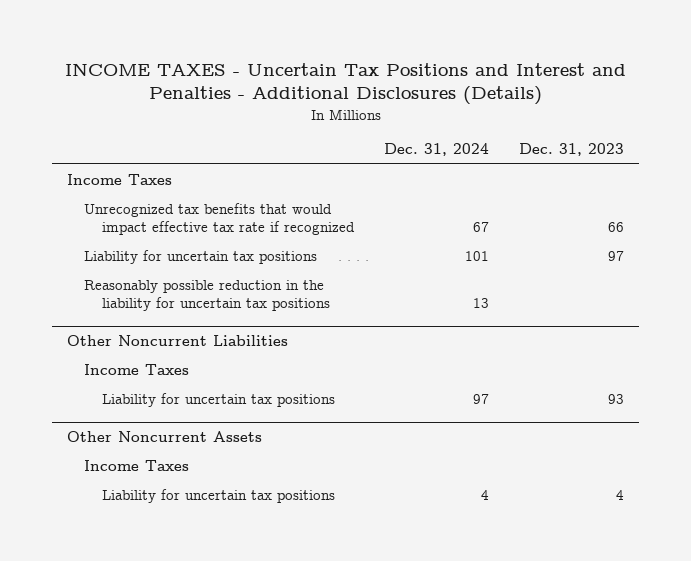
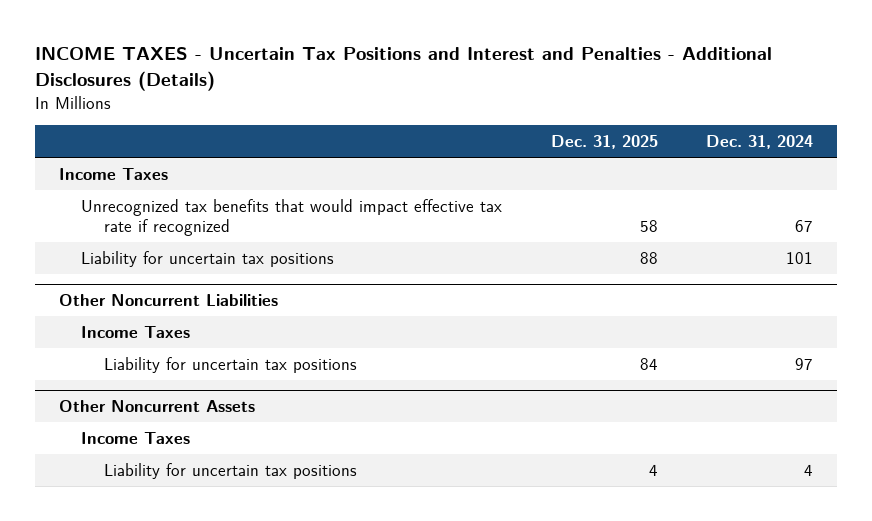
- | Dec. 31, 2024 | Dec. 31, 2023
+ | Dec. 31, 2025 | Dec. 31, 2024
- Reasonably possible reduction in the liability for uncertain tax positions | 13 |

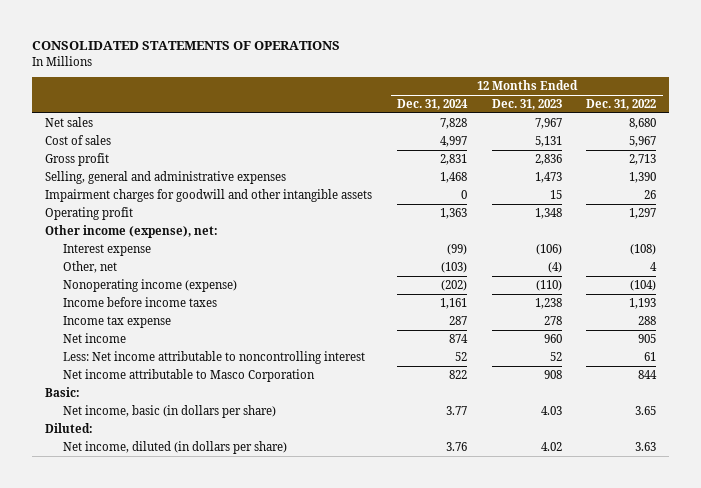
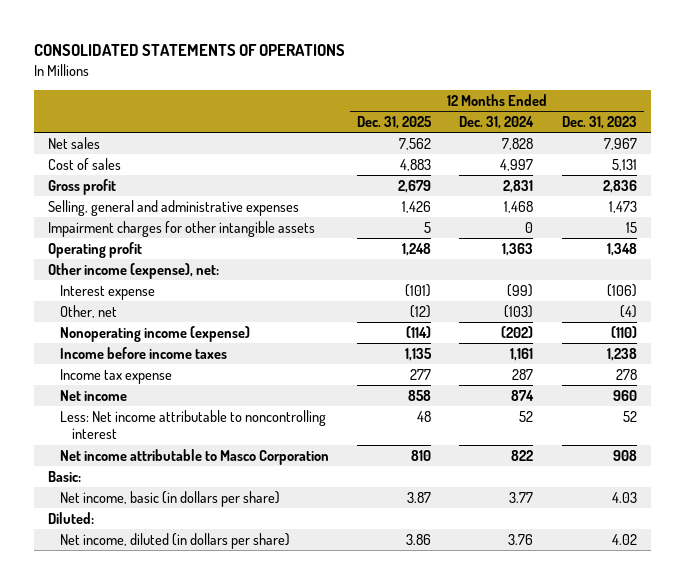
- | 12 Months Ended Dec. 31, 2024 | 12 Months Ended Dec. 31, 2023 | 12 Months Ended Dec. 31, 2022
+ | 12 Months Ended Dec. 31, 2025 | 12 Months Ended Dec. 31, 2024 | 12 Months Ended Dec. 31, 2023
- Impairment charges for goodwill and other intangible assets | 0 | 15 | 26
+ Impairment charges for other intangible assets | 5 | 0 | 15

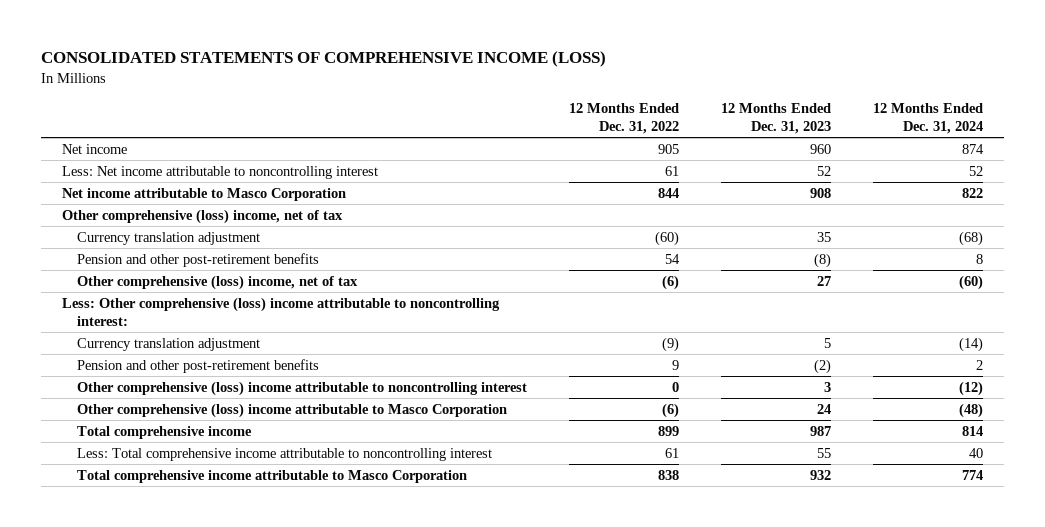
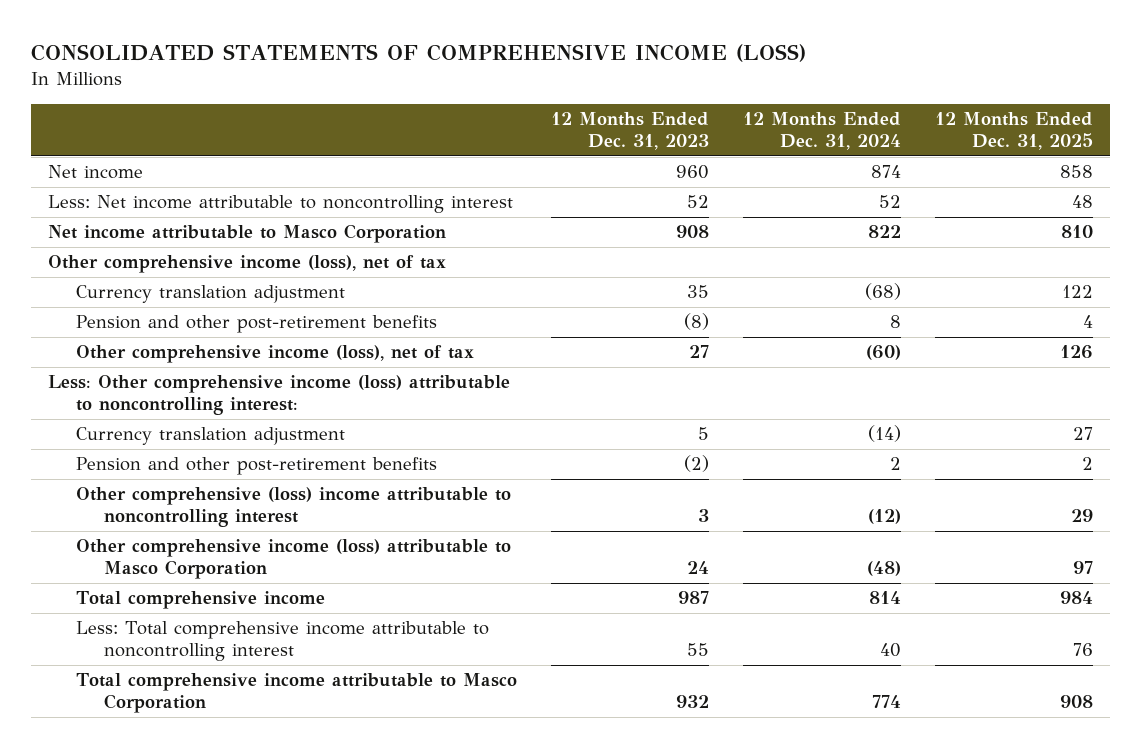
- | 12 Months Ended Dec. 31, 2022 | 12 Months Ended Dec. 31, 2023 | 12 Months Ended Dec. 31, 2024
+ | 12 Months Ended Dec. 31, 2023 | 12 Months Ended Dec. 31, 2024 | 12 Months Ended Dec. 31, 2025
- Other comprehensive (loss) income, net of tax
+ Other comprehensive income (loss), net of tax
- Other comprehensive (loss) income, net of tax | (6) | 27 | (60)
- Less: Other comprehensive (loss) income attributable to noncontrolling interest:
+ Other comprehensive income (loss), net of tax | 27 | (60) | 126
+ Less: Other comprehensive income (loss) attributable to noncontrolling interest:
- Other comprehensive (loss) income attributable to Masco Corporation | (6) | 24 | (48)
+ Other comprehensive income (loss) attributable to Masco Corporation | 24 | (48) | 97

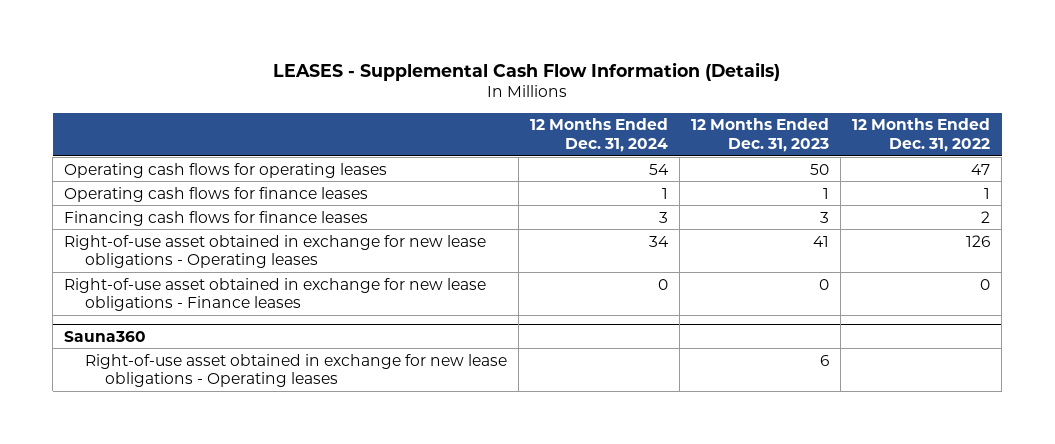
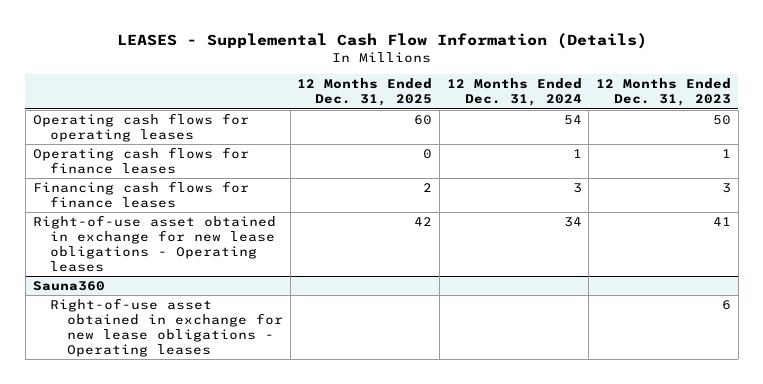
- | 12 Months Ended Dec. 31, 2024 | 12 Months Ended Dec. 31, 2023 | 12 Months Ended Dec. 31, 2022
+ | 12 Months Ended Dec. 31, 2025 | 12 Months Ended Dec. 31, 2024 | 12 Months Ended Dec. 31, 2023
- Right-of-use asset obtained in exchange for new lease obligations - Finance leases | 0 | 0 | 0

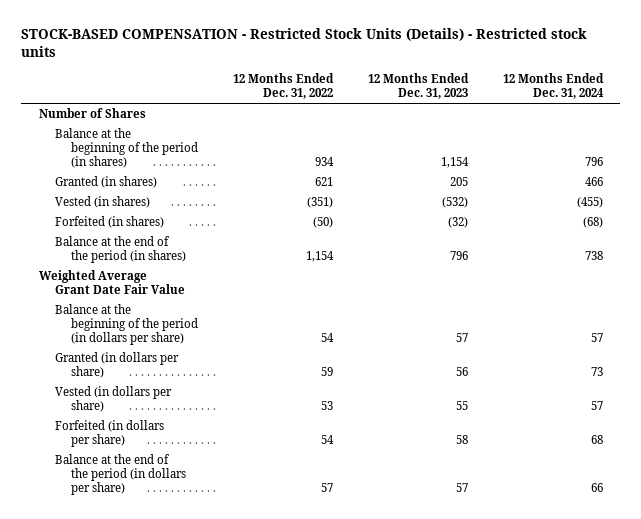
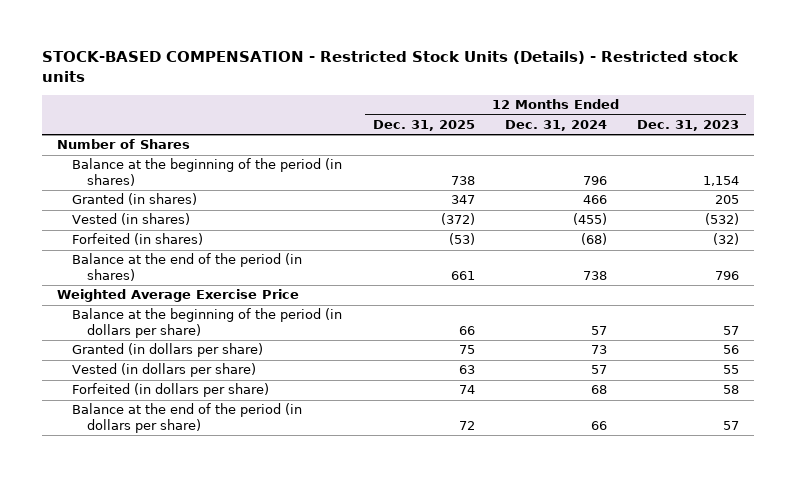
- | 12 Months Ended Dec. 31, 2022 | 12 Months Ended Dec. 31, 2023 | 12 Months Ended Dec. 31, 2024
+ | 12 Months Ended Dec. 31, 2025 | 12 Months Ended Dec. 31, 2024 | 12 Months Ended Dec. 31, 2023
- Weighted Average Grant Date Fair Value
+ Weighted Average Exercise Price

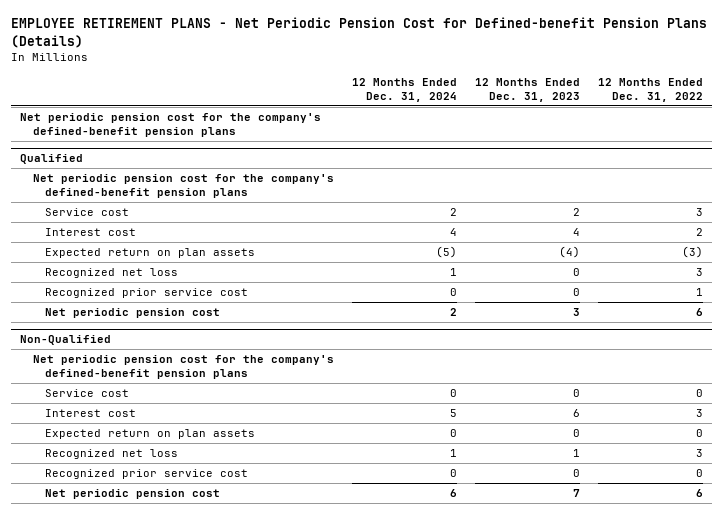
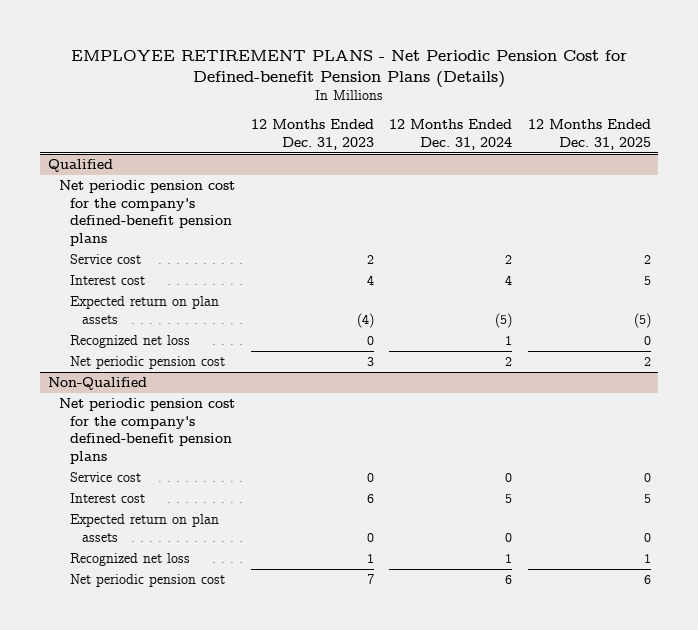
- | 12 Months Ended Dec. 31, 2024 | 12 Months Ended Dec. 31, 2023 | 12 Months Ended Dec. 31, 2022
+ | 12 Months Ended Dec. 31, 2023 | 12 Months Ended Dec. 31, 2024 | 12 Months Ended Dec. 31, 2025
- Net periodic pension cost for the company's defined-benefit pension plans
@ Qualified
- Recognized prior service cost | 0 | 0 | 1
@ Non-Qualified
- Recognized prior service cost | 0 | 0 | 0

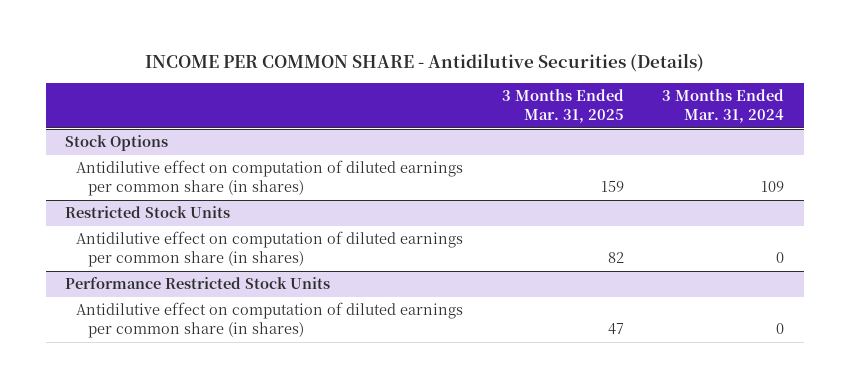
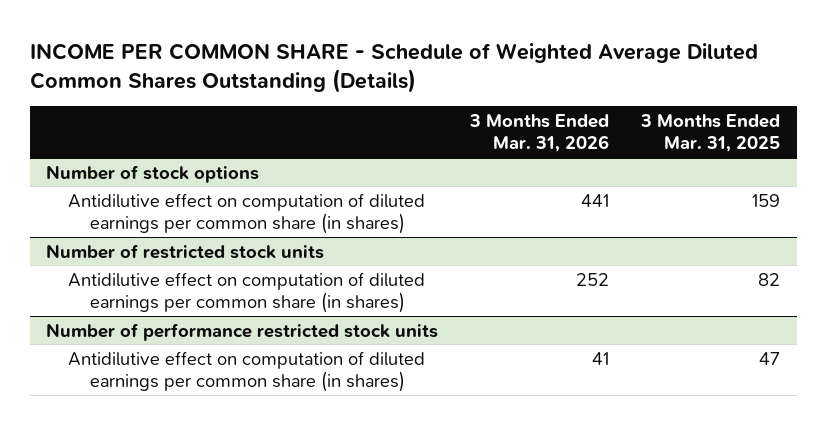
- INCOME PER COMMON SHARE - Antidilutive Securities (Details)
+ INCOME PER COMMON SHARE - Schedule of Weighted Average Diluted Common Shares Outstanding (Details)
- | 3 Months Ended Mar. 31, 2025 | 3 Months Ended Mar. 31, 2024
+ | 3 Months Ended Mar. 31, 2026 | 3 Months Ended Mar. 31, 2025
- Stock Options
+ Number of stock options
- Restricted Stock Units
+ Number of restricted stock units
- Performance Restricted Stock Units
+ Number of performance restricted stock units

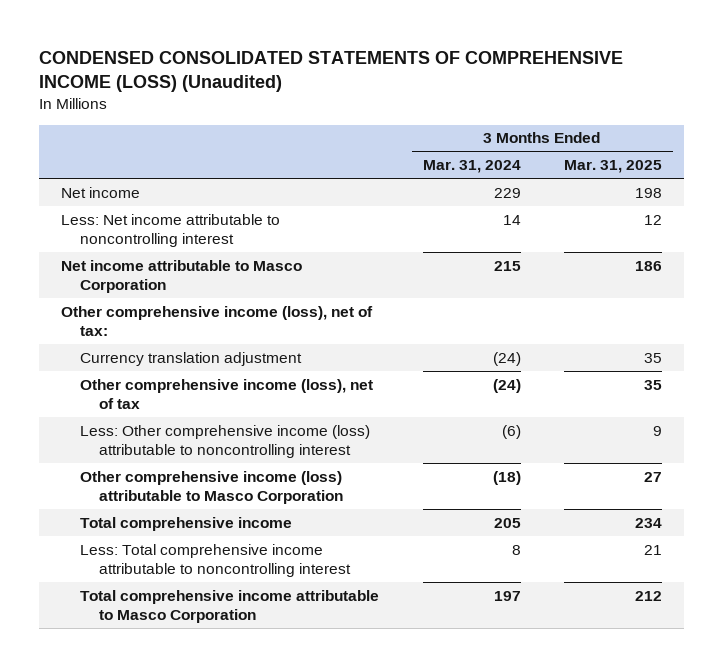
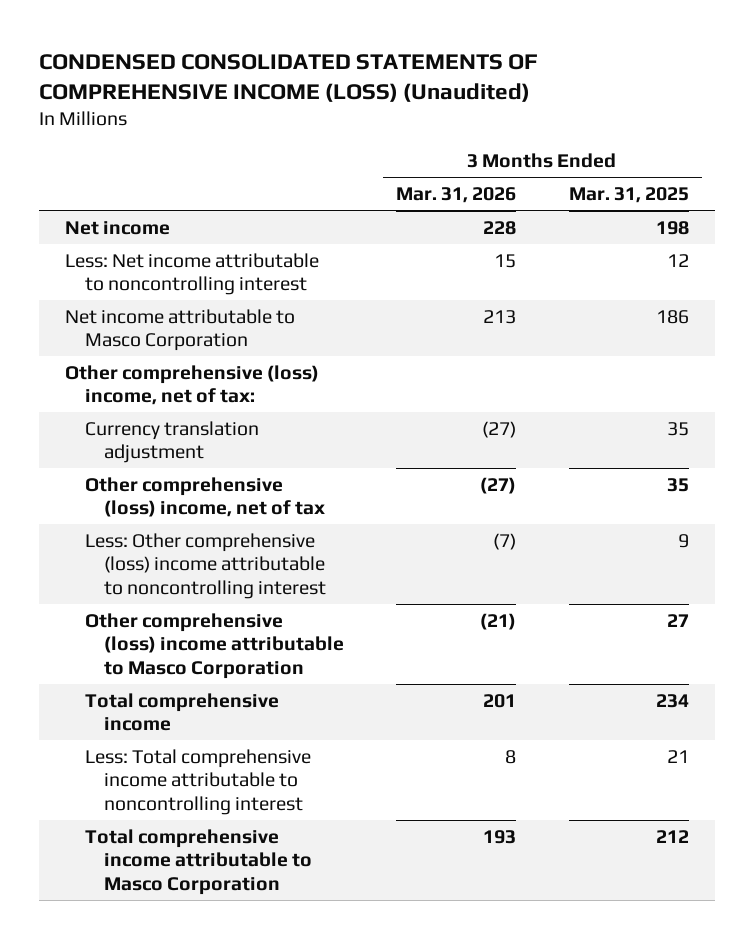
- | 3 Months Ended Mar. 31, 2024 | 3 Months Ended Mar. 31, 2025
+ | 3 Months Ended Mar. 31, 2026 | 3 Months Ended Mar. 31, 2025
- Other comprehensive income (loss), net of tax:
+ Other comprehensive (loss) income, net of tax:
- Other comprehensive income (loss), net of tax | (24) | 35
- Less: Other comprehensive income (loss) attributable to noncontrolling interest | (6) | 9
- Other comprehensive income (loss) attributable to Masco Corporation | (18) | 27
+ Other comprehensive (loss) income, net of tax | (27) | 35
+ Less: Other comprehensive (loss) income attributable to noncontrolling interest | (7) | 9
+ Other comprehensive (loss) income attributable to Masco Corporation | (21) | 27

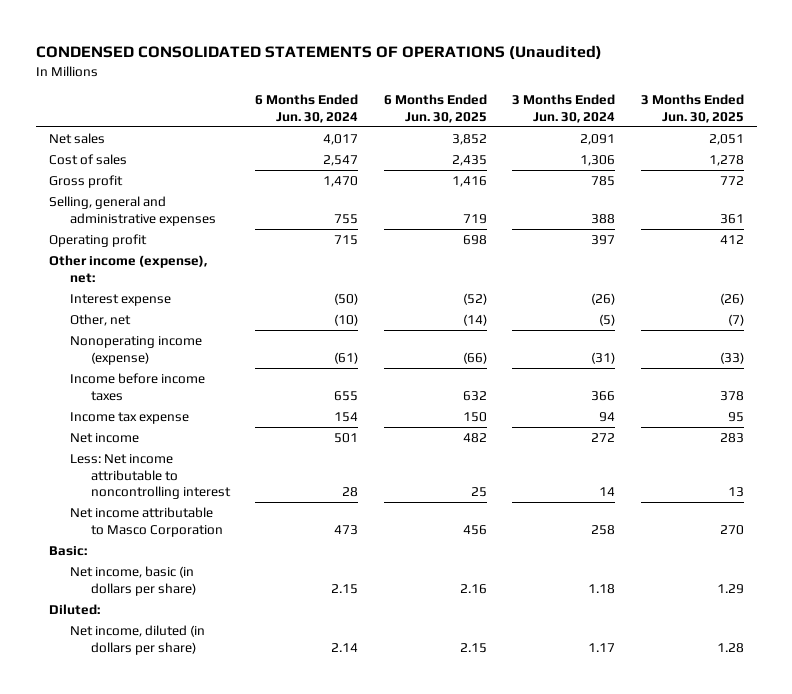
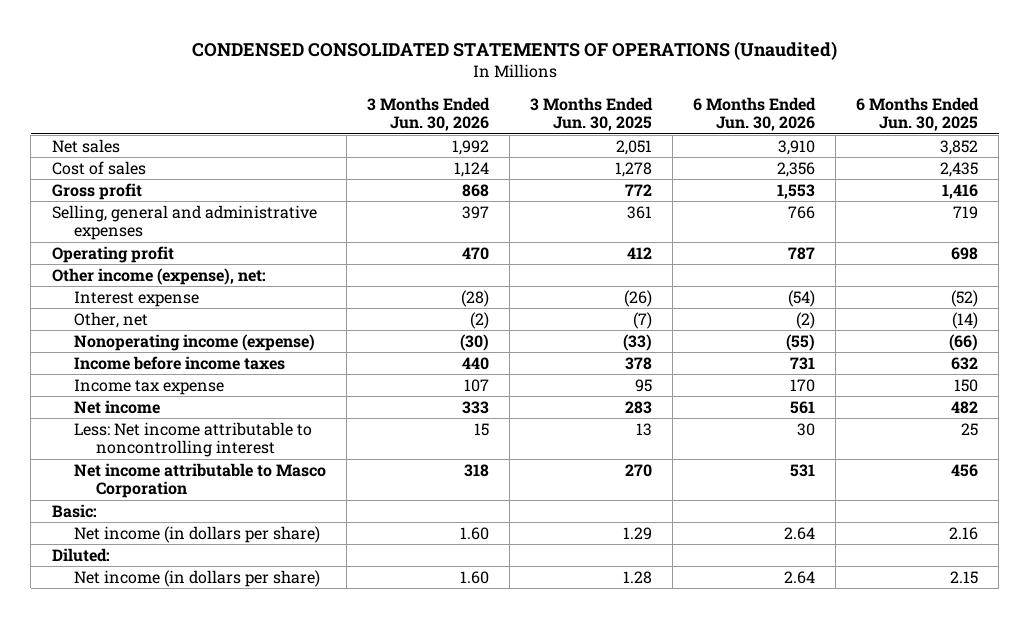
- | 6 Months Ended Jun. 30, 2024 | 6 Months Ended Jun. 30, 2025 | 3 Months Ended Jun. 30, 2024 | 3 Months Ended Jun. 30, 2025
+ | 3 Months Ended Jun. 30, 2026 | 3 Months Ended Jun. 30, 2025 | 6 Months Ended Jun. 30, 2026 | 6 Months Ended Jun. 30, 2025
- Net income, basic (in dollars per share) | 2.15 | 2.16 | 1.18 | 1.29
+ Net income (in dollars per share) | 1.60 | 1.29 | 2.64 | 2.16
- Net income, diluted (in dollars per share) | 2.14 | 2.15 | 1.17 | 1.28
+ Net income (in dollars per share) | 1.60 | 1.28 | 2.64 | 2.15

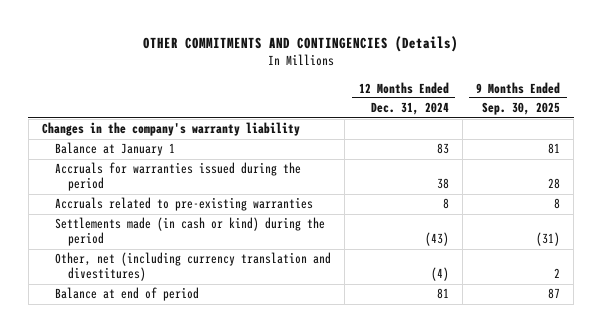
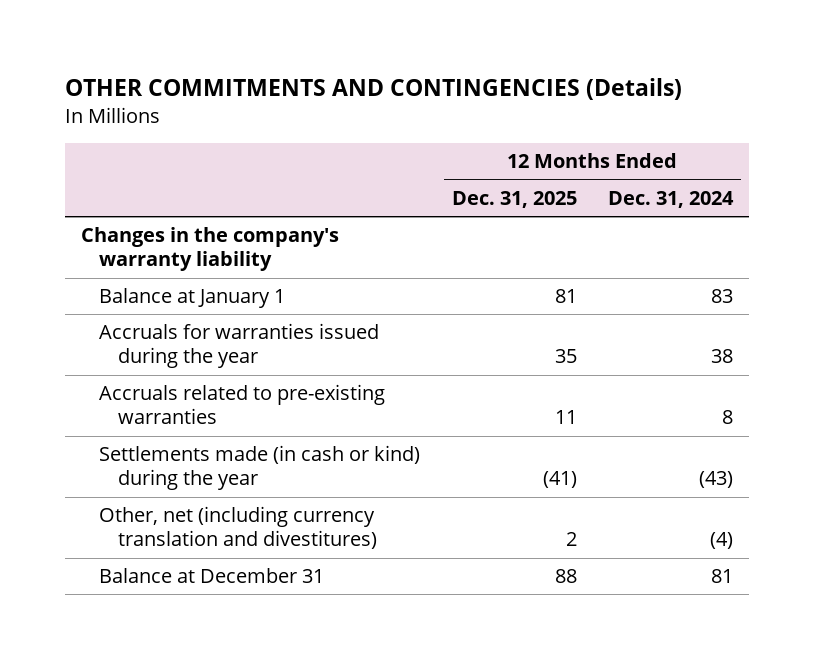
- | 12 Months Ended Dec. 31, 2024 | 9 Months Ended Sep. 30, 2025
+ | 12 Months Ended Dec. 31, 2025 | 12 Months Ended Dec. 31, 2024
- Accruals for warranties issued during the period | 38 | 28
+ Accruals for warranties issued during the year | 35 | 38
- Settlements made (in cash or kind) during the period | (43) | (31)
+ Settlements made (in cash or kind) during the year | (41) | (43)
- Balance at end of period | 81 | 87
+ Balance at December 31 | 88 | 81

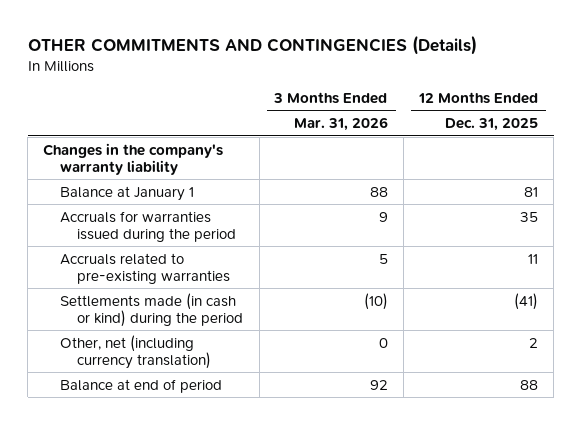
- | 12 Months Ended Dec. 31, 2025 | 12 Months Ended Dec. 31, 2024
+ | 3 Months Ended Mar. 31, 2026 | 12 Months Ended Dec. 31, 2025
- Accruals for warranties issued during the year | 35 | 38
+ Accruals for warranties issued during the period | 9 | 35
- Settlements made (in cash or kind) during the year | (41) | (43)
- Other, net (including currency translation and divestitures) | 2 | (4)
- Balance at December 31 | 88 | 81
+ Settlements made (in cash or kind) during the period | (10) | (41)
+ Other, net (including currency translation) | 0 | 2
+ Balance at end of period | 92 | 88

